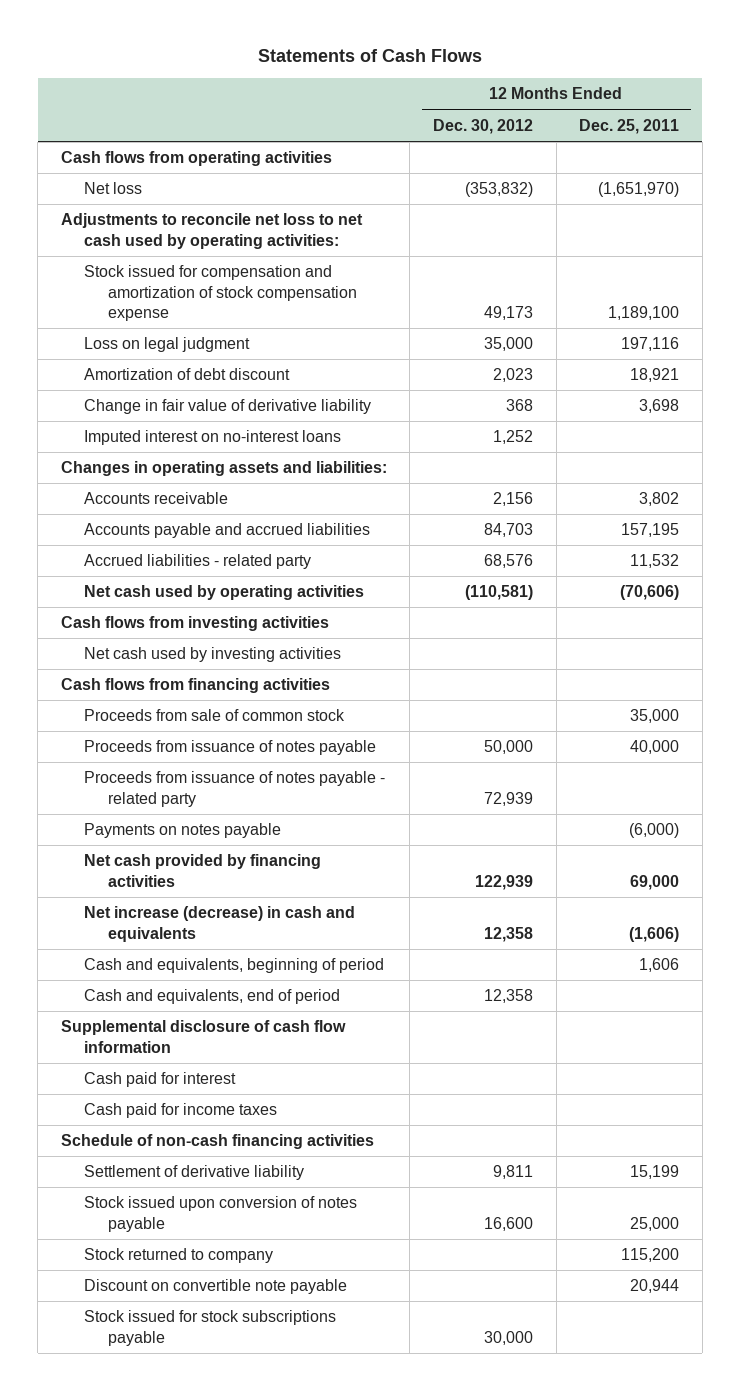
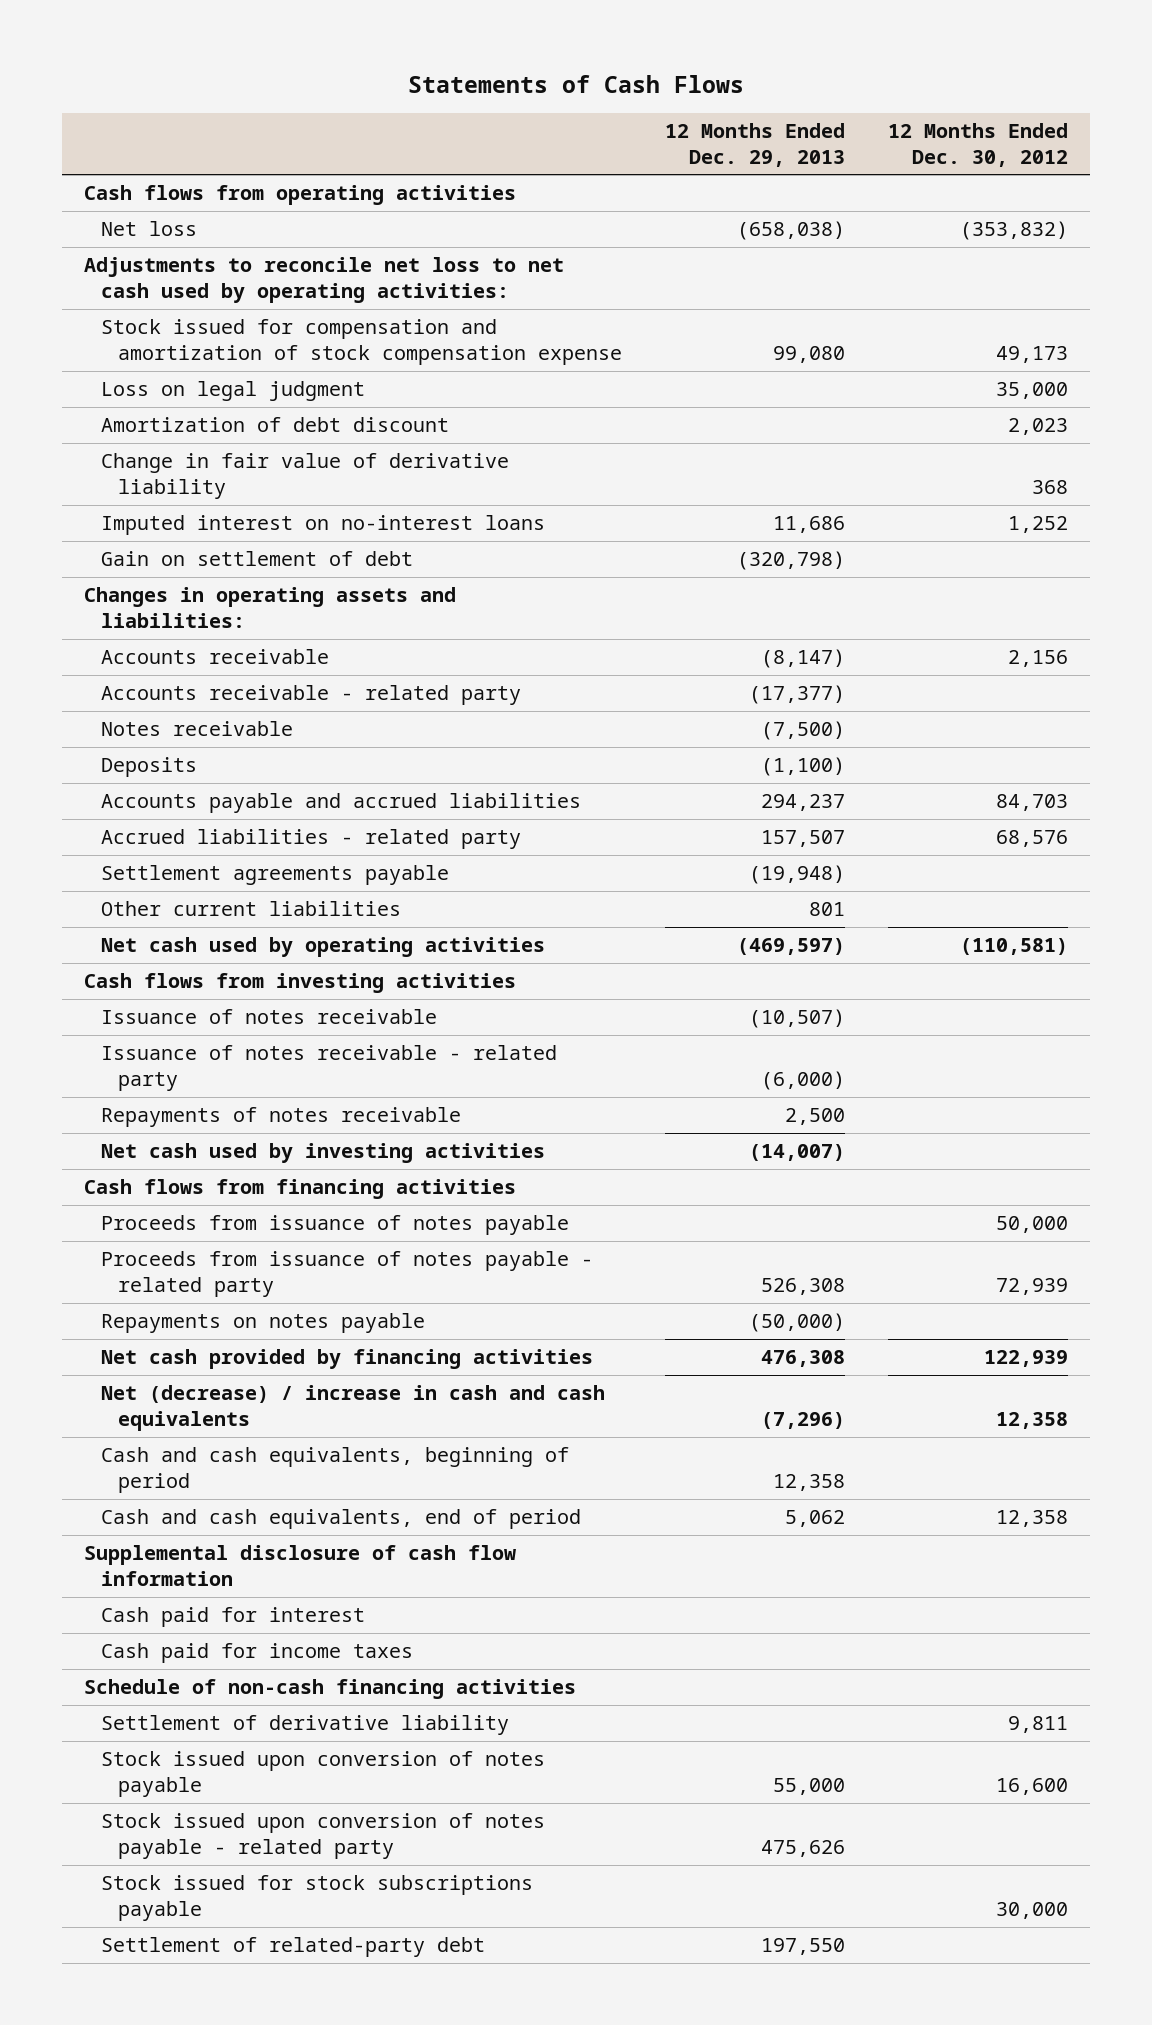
- | 12 Months Ended Dec. 30, 2012 | 12 Months Ended Dec. 25, 2011
+ | 12 Months Ended Dec. 29, 2013 | 12 Months Ended Dec. 30, 2012
+ Gain on settlement of debt | (320,798) |
+ Accounts receivable - related party | (17,377) |
+ Notes receivable | (7,500) |
+ Deposits | (1,100) |
+ Settlement agreements payable | (19,948) |
+ Other current liabilities | 801 |
+ Issuance of notes receivable | (10,507) |
+ Issuance of notes receivable - related party | (6,000) |
+ Repayments of notes receivable | 2,500 |
- Proceeds from sale of common stock | | 35,000
- Payments on notes payable | | (6,000)
+ Repayments on notes payable | (50,000) |
- Net increase (decrease) in cash and equivalents | 12,358 | (1,606)
- Cash and equivalents, beginning of period | | 1,606
- Cash and equivalents, end of period | 12,358 |
+ Net (decrease) / increase in cash and cash equivalents | (7,296) | 12,358
+ Cash and cash equivalents, beginning of period | 12,358 |
+ Cash and cash equivalents, end of period | 5,062 | 12,358
- Stock returned to company | | 115,200
- Discount on convertible note payable | | 20,944
+ Stock issued upon conversion of notes payable - related party | 475,626 |
+ Settlement of related-party debt | 197,550 |

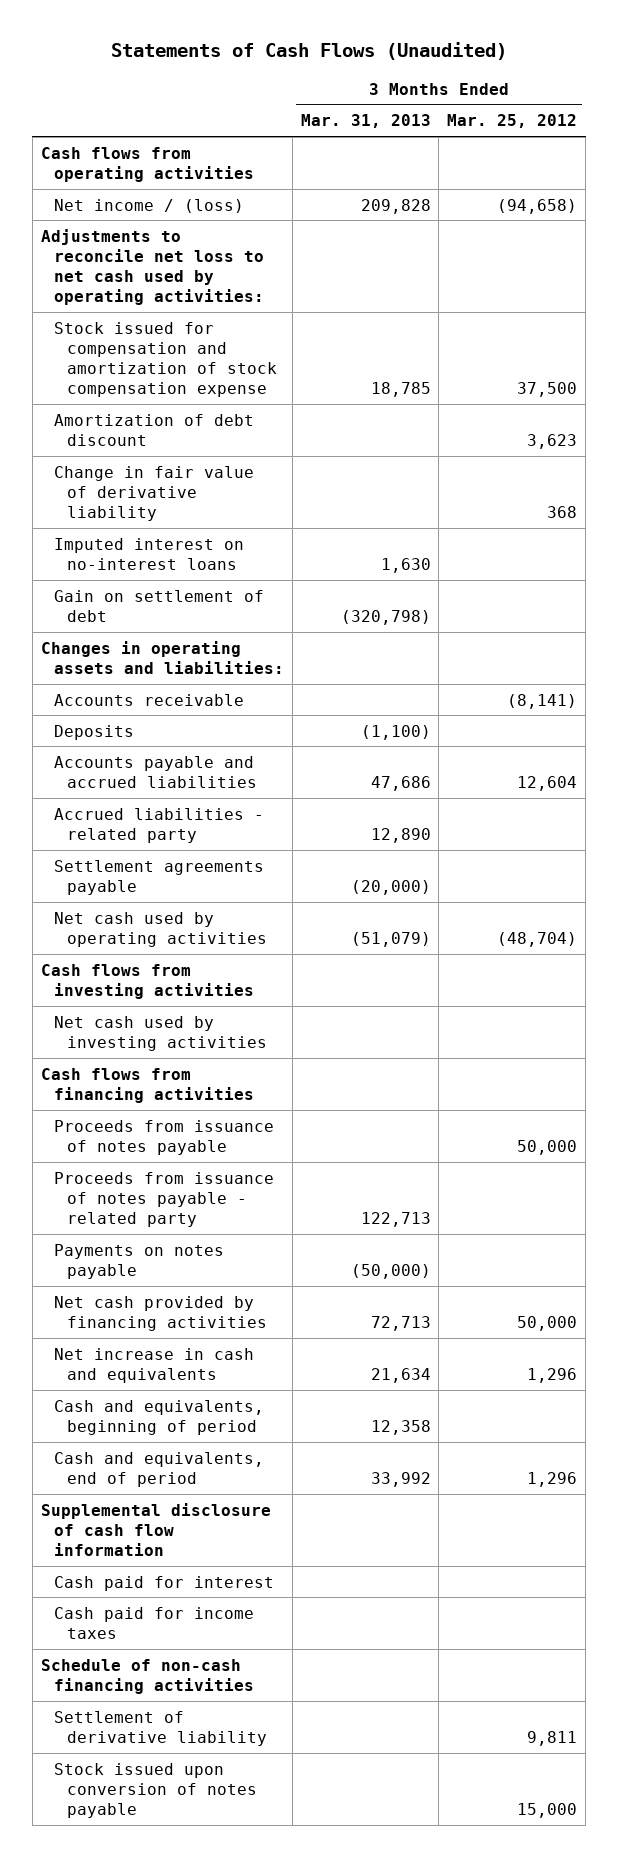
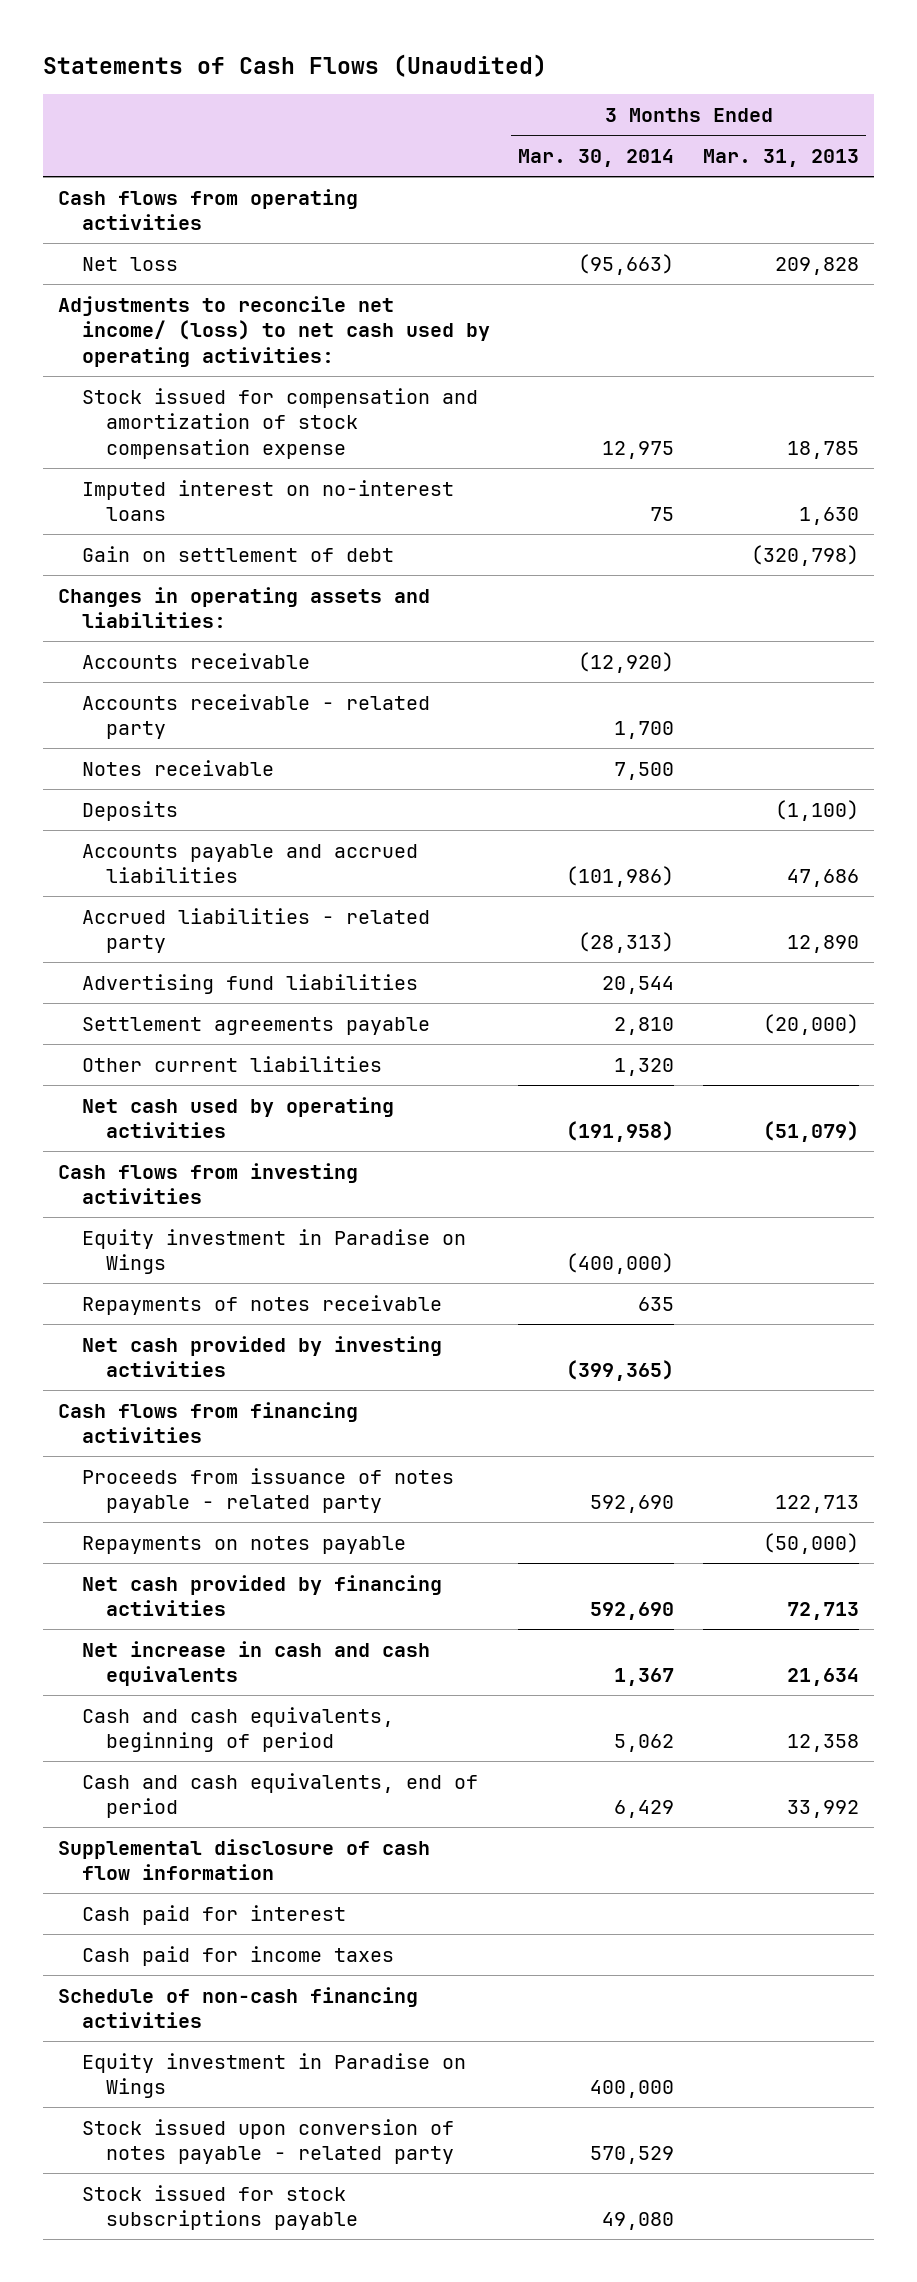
- | 3 Months Ended Mar. 31, 2013 | 3 Months Ended Mar. 25, 2012
+ | 3 Months Ended Mar. 30, 2014 | 3 Months Ended Mar. 31, 2013
- Net income / (loss) | 209,828 | (94,658)
- Adjustments to reconcile net loss to net cash used by operating activities:
+ Net loss | (95,663) | 209,828
+ Adjustments to reconcile net income/ (loss) to net cash used by operating activities:
- Amortization of debt discount | | 3,623
- Change in fair value of derivative liability | | 368
+ Accounts receivable - related party | 1,700 |
+ Notes receivable | 7,500 |
+ Advertising fund liabilities | 20,544 |
+ Other current liabilities | 1,320 |
- Net cash used by investing activities
+ Equity investment in Paradise on Wings | (400,000) |
+ Repayments of notes receivable | 635 |
+ Net cash provided by investing activities | (399,365) |
- Proceeds from issuance of notes payable | | 50,000
- Payments on notes payable | (50,000) |
+ Repayments on notes payable | | (50,000)
- Net increase in cash and equivalents | 21,634 | 1,296
- Cash and equivalents, beginning of period | 12,358 |
- Cash and equivalents, end of period | 33,992 | 1,296
+ Net increase in cash and cash equivalents | 1,367 | 21,634
+ Cash and cash equivalents, beginning of period | 5,062 | 12,358
+ Cash and cash equivalents, end of period | 6,429 | 33,992
- Settlement of derivative liability | | 9,811
- Stock issued upon conversion of notes payable | | 15,000
+ Equity investment in Paradise on Wings | 400,000 |
+ Stock issued upon conversion of notes payable - related party | 570,529 |
+ Stock issued for stock subscriptions payable | 49,080 |

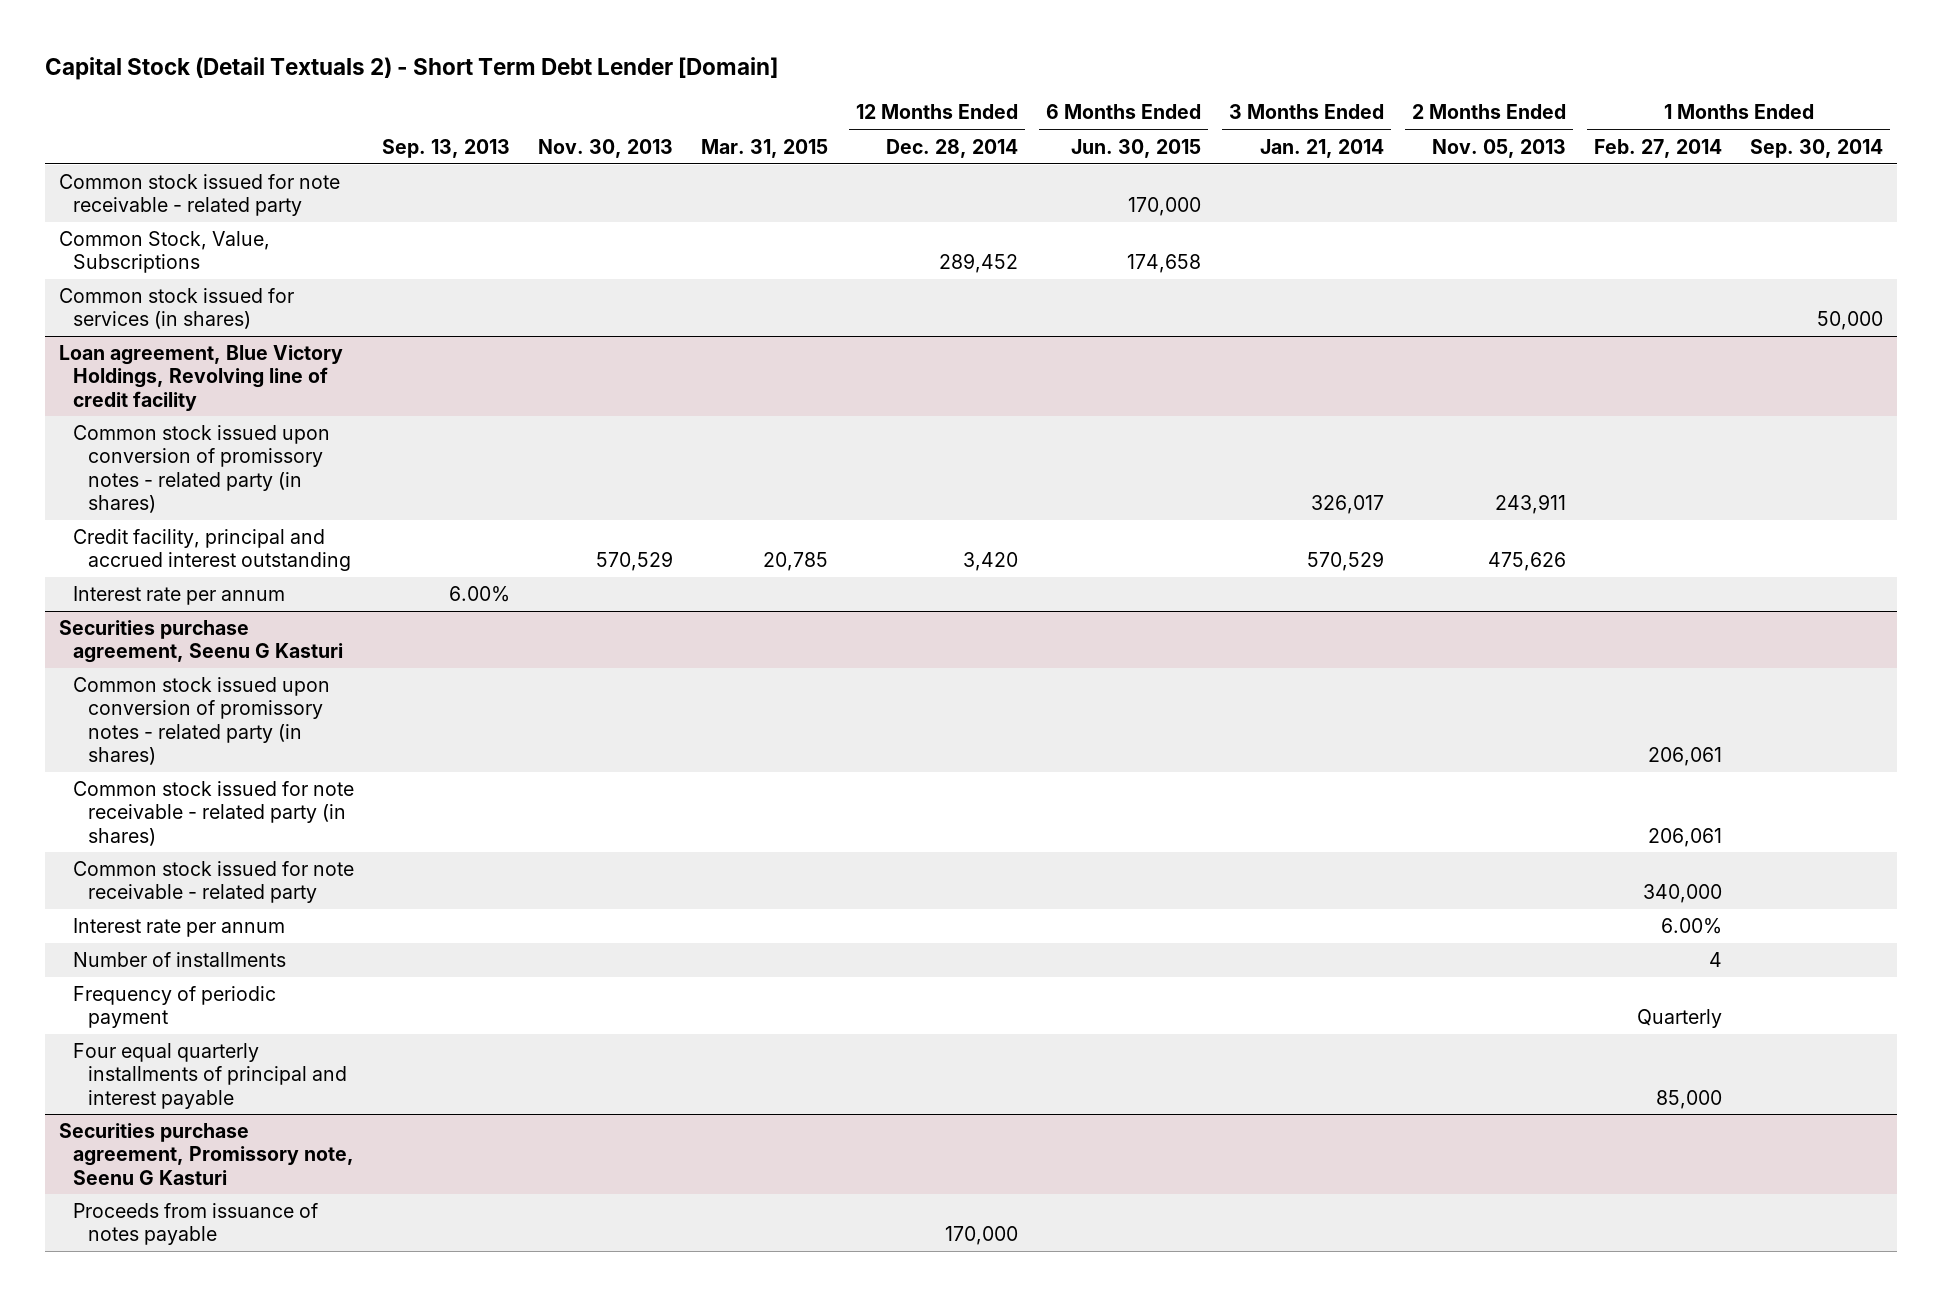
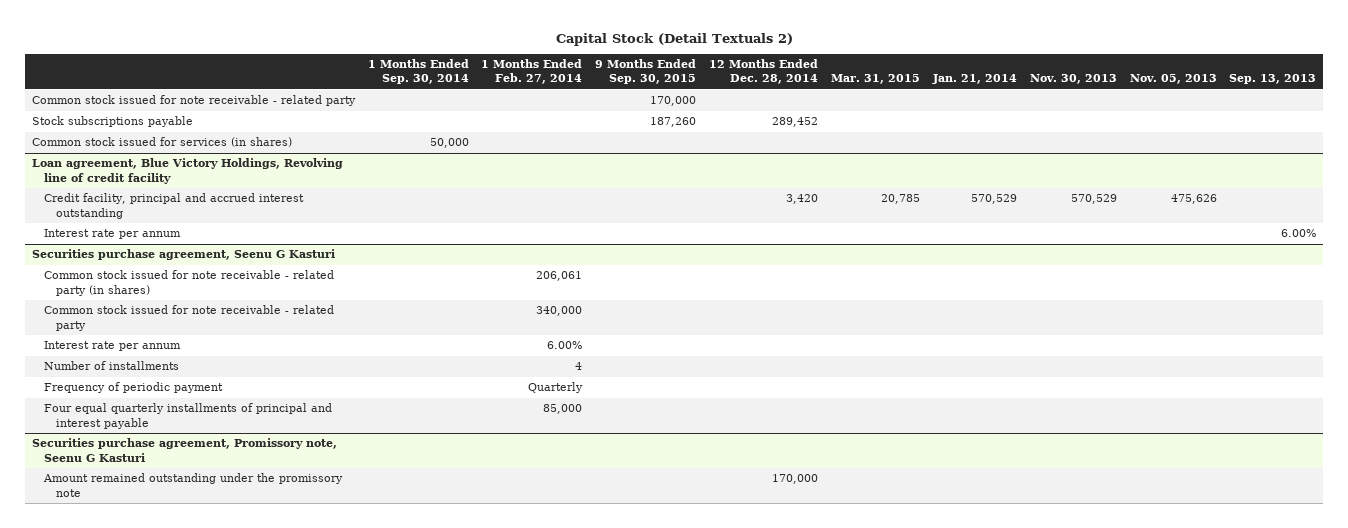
- Capital Stock (Detail Textuals 2) - Short Term Debt Lender [Domain]
+ Capital Stock (Detail Textuals 2)
- | Sep. 13, 2013 | Nov. 30, 2013 | Mar. 31, 2015 | 12 Months Ended Dec. 28, 2014 | 6 Months Ended Jun. 30, 2015 | 3 Months Ended Jan. 21, 2014 | 2 Months Ended Nov. 05, 2013 | 1 Months Ended Feb. 27, 2014 | 1 Months Ended Sep. 30, 2014
+ | 1 Months Ended Sep. 30, 2014 | 1 Months Ended Feb. 27, 2014 | 9 Months Ended Sep. 30, 2015 | 12 Months Ended Dec. 28, 2014 | Mar. 31, 2015 | Jan. 21, 2014 | Nov. 30, 2013 | Nov. 05, 2013 | Sep. 13, 2013
- Common Stock, Value, Subscriptions | | | | 289,452 | 174,658 | | | |
+ Stock subscriptions payable | | | 187,260 | 289,452 | | | | |
@ Loan agreement, Blue Victory Holdings, Revolving line of credit facility
- Common stock issued upon conversion of promissory notes - related party (in shares) | | | | | | 326,017 | 243,911 | |
@ Securities purchase agreement, Seenu G Kasturi
- Common stock issued upon conversion of promissory notes - related party (in shares) | | | | | | | | 206,061 |
@ Securities purchase agreement, Promissory note, Seenu G Kasturi
- Proceeds from issuance of notes payable | | | | 170,000 | | | | |
+ Amount remained outstanding under the promissory note | | | | 170,000 | | | | |

